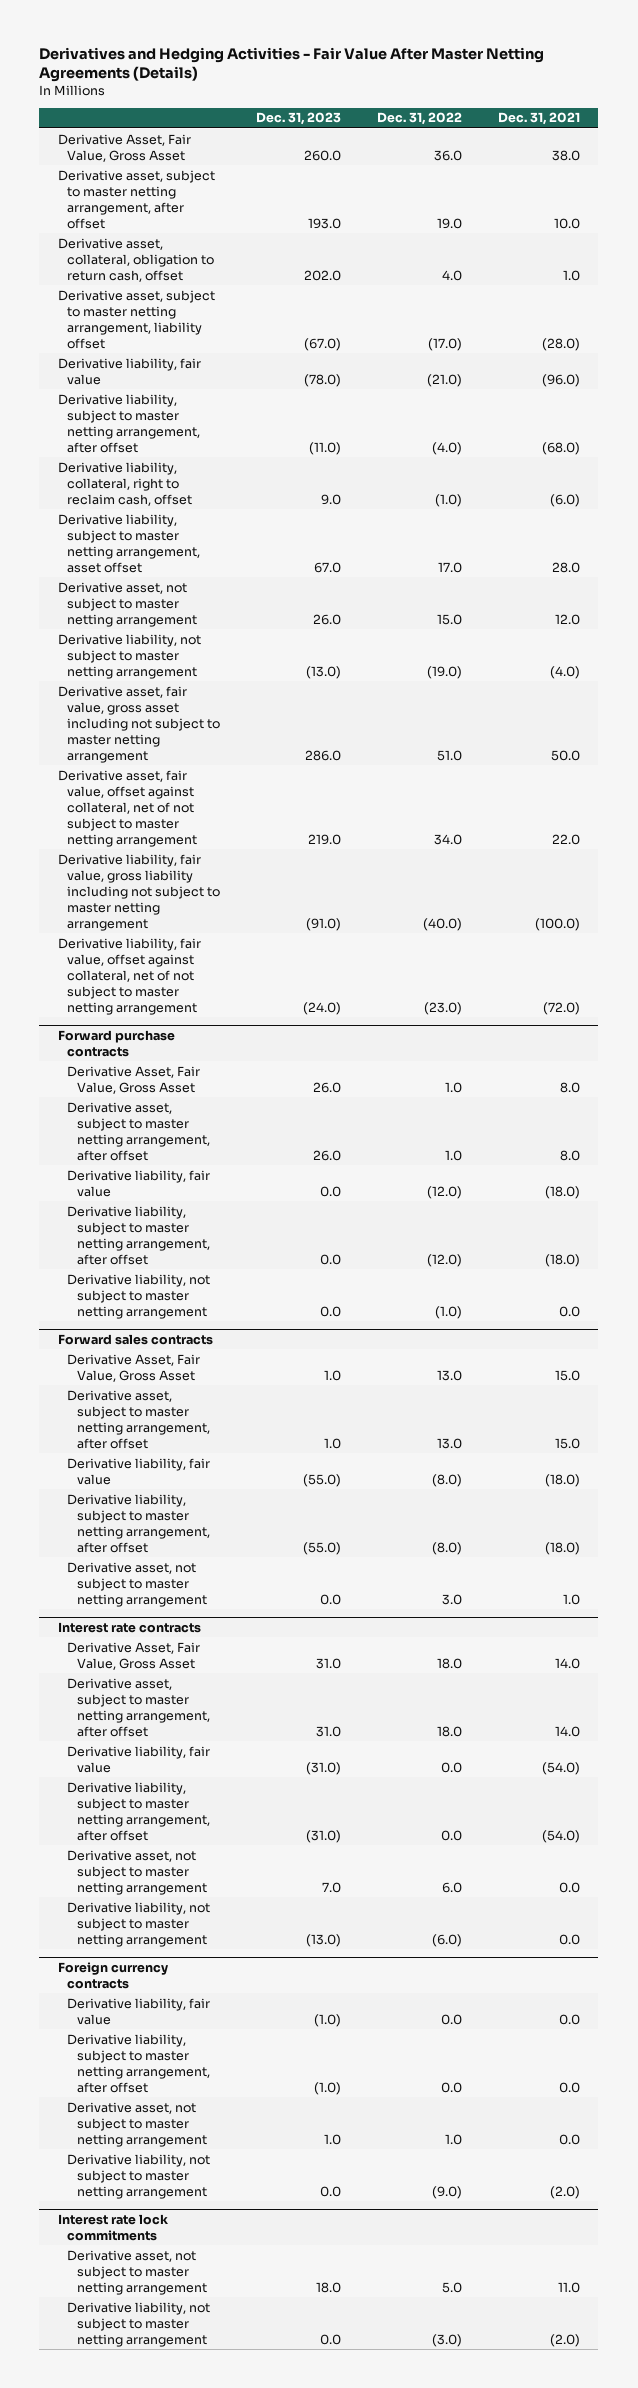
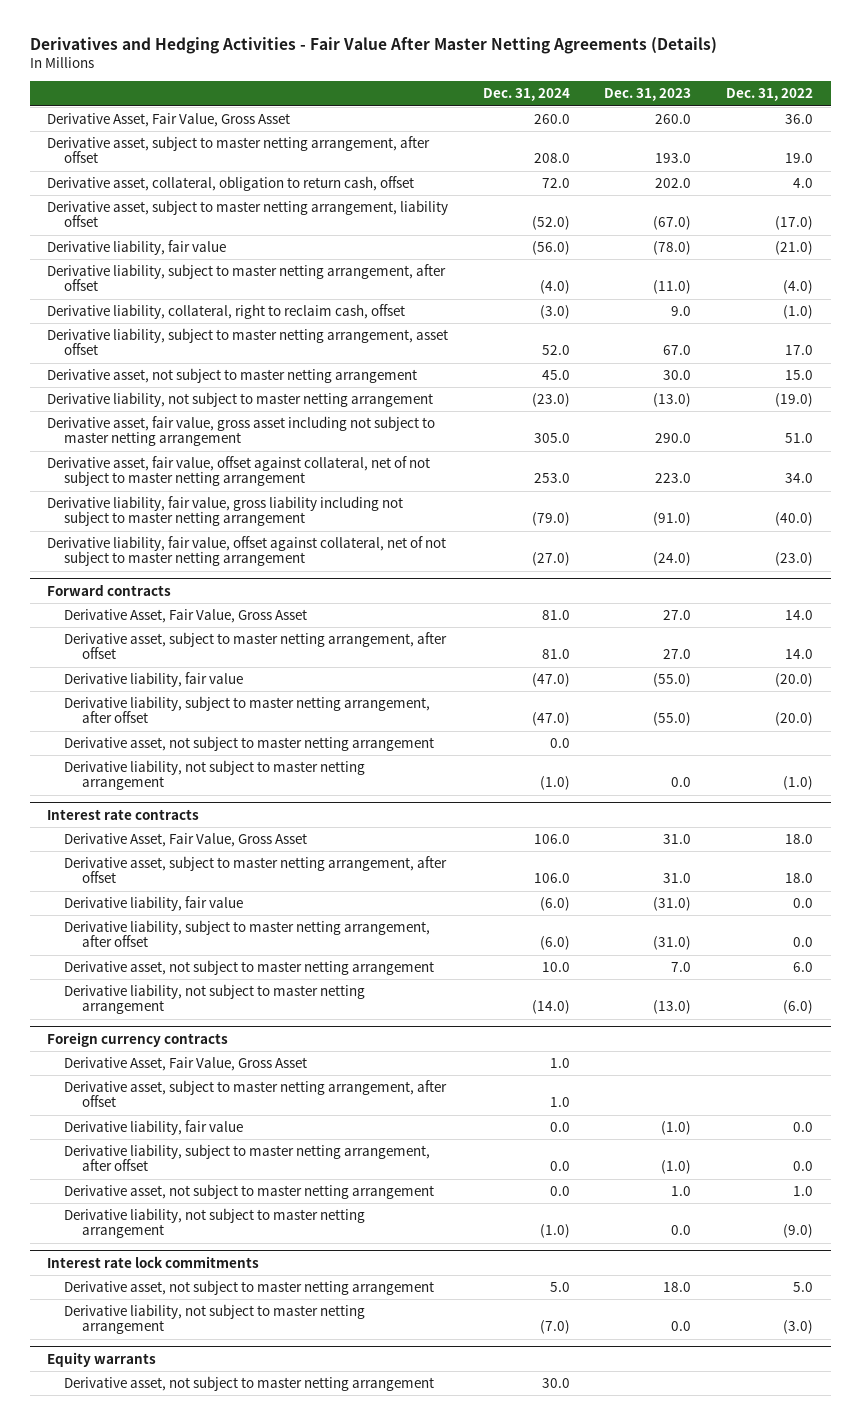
- | Dec. 31, 2023 | Dec. 31, 2022 | Dec. 31, 2021
+ | Dec. 31, 2024 | Dec. 31, 2023 | Dec. 31, 2022
- Derivative asset, not subject to master netting arrangement | 26.0 | 15.0 | 12.0
+ Derivative asset, not subject to master netting arrangement | 45.0 | 30.0 | 15.0
- Derivative asset, fair value, gross asset including not subject to master netting arrangement | 286.0 | 51.0 | 50.0
- Derivative asset, fair value, offset against collateral, net of not subject to master netting arrangement | 219.0 | 34.0 | 22.0
+ Derivative asset, fair value, gross asset including not subject to master netting arrangement | 305.0 | 290.0 | 51.0
+ Derivative asset, fair value, offset against collateral, net of not subject to master netting arrangement | 253.0 | 223.0 | 34.0
- Forward purchase contracts
- Derivative Asset, Fair Value, Gross Asset | 26.0 | 1.0 | 8.0
- Derivative asset, subject to master netting arrangement, after offset | 26.0 | 1.0 | 8.0
- Derivative liability, fair value | 0.0 | (12.0) | (18.0)
- Derivative liability, subject to master netting arrangement, after offset | 0.0 | (12.0) | (18.0)
+ Forward contracts
+ Derivative Asset, Fair Value, Gross Asset | 81.0 | 27.0 | 14.0
+ Derivative asset, subject to master netting arrangement, after offset | 81.0 | 27.0 | 14.0
+ Derivative liability, fair value | (47.0) | (55.0) | (20.0)
+ Derivative liability, subject to master netting arrangement, after offset | (47.0) | (55.0) | (20.0)
+ Derivative asset, not subject to master netting arrangement | 0.0 | |
- Forward sales contracts
- Derivative Asset, Fair Value, Gross Asset | 1.0 | 13.0 | 15.0
- Derivative asset, subject to master netting arrangement, after offset | 1.0 | 13.0 | 15.0
- Derivative liability, fair value | (55.0) | (8.0) | (18.0)
- Derivative liability, subject to master netting arrangement, after offset | (55.0) | (8.0) | (18.0)
- Derivative asset, not subject to master netting arrangement | 0.0 | 3.0 | 1.0
@ Foreign currency contracts
+ Derivative Asset, Fair Value, Gross Asset | 1.0 | |
+ Derivative asset, subject to master netting arrangement, after offset | 1.0 | |
+ Equity warrants
+ Derivative asset, not subject to master netting arrangement | 30.0 | |

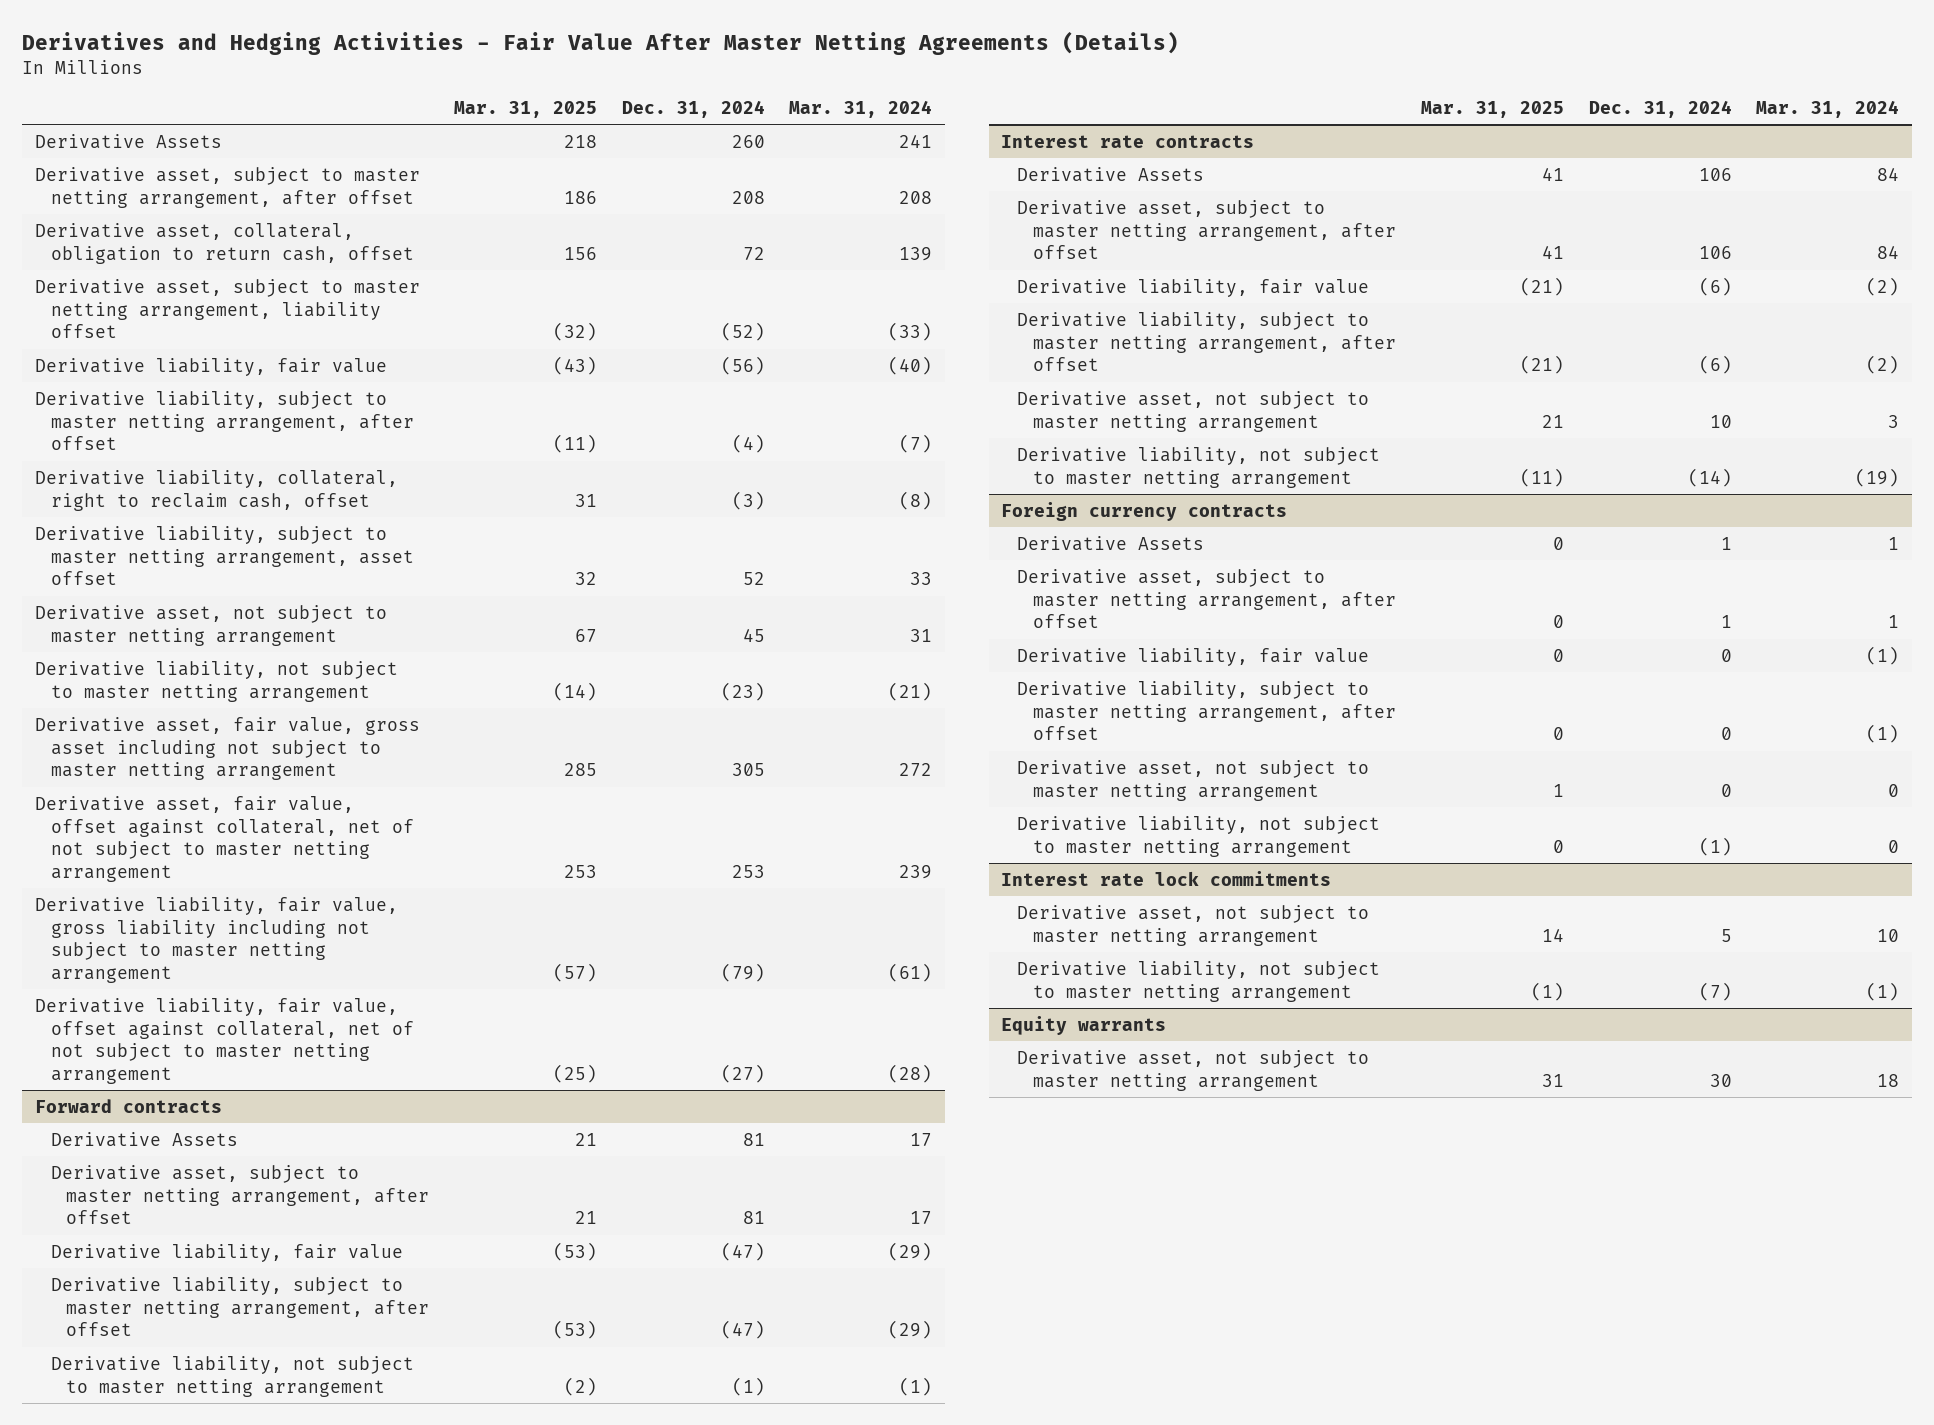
- | Dec. 31, 2024 | Dec. 31, 2023 | Dec. 31, 2022
+ | Mar. 31, 2025 | Dec. 31, 2024 | Mar. 31, 2024
- Derivative Asset, Fair Value, Gross Asset | 260.0 | 260.0 | 36.0
- Derivative asset, subject to master netting arrangement, after offset | 208.0 | 193.0 | 19.0
- Derivative asset, collateral, obligation to return cash, offset | 72.0 | 202.0 | 4.0
- Derivative asset, subject to master netting arrangement, liability offset | (52.0) | (67.0) | (17.0)
- Derivative liability, fair value | (56.0) | (78.0) | (21.0)
- Derivative liability, subject to master netting arrangement, after offset | (4.0) | (11.0) | (4.0)
- Derivative liability, collateral, right to reclaim cash, offset | (3.0) | 9.0 | (1.0)
- Derivative liability, subject to master netting arrangement, asset offset | 52.0 | 67.0 | 17.0
- Derivative asset, not subject to master netting arrangement | 45.0 | 30.0 | 15.0
- Derivative liability, not subject to master netting arrangement | (23.0) | (13.0) | (19.0)
- Derivative asset, fair value, gross asset including not subject to master netting arrangement | 305.0 | 290.0 | 51.0
- Derivative asset, fair value, offset against collateral, net of not subject to master netting arrangement | 253.0 | 223.0 | 34.0
- Derivative liability, fair value, gross liability including not subject to master netting arrangement | (79.0) | (91.0) | (40.0)
- Derivative liability, fair value, offset against collateral, net of not subject to master netting arrangement | (27.0) | (24.0) | (23.0)
+ Derivative Assets | 218 | 260 | 241
+ Derivative asset, subject to master netting arrangement, after offset | 186 | 208 | 208
+ Derivative asset, collateral, obligation to return cash, offset | 156 | 72 | 139
+ Derivative asset, subject to master netting arrangement, liability offset | (32) | (52) | (33)
+ Derivative liability, fair value | (43) | (56) | (40)
+ Derivative liability, subject to master netting arrangement, after offset | (11) | (4) | (7)
+ Derivative liability, collateral, right to reclaim cash, offset | 31 | (3) | (8)
+ Derivative liability, subject to master netting arrangement, asset offset | 32 | 52 | 33
+ Derivative asset, not subject to master netting arrangement | 67 | 45 | 31
+ Derivative liability, not subject to master netting arrangement | (14) | (23) | (21)
+ Derivative asset, fair value, gross asset including not subject to master netting arrangement | 285 | 305 | 272
+ Derivative asset, fair value, offset against collateral, net of not subject to master netting arrangement | 253 | 253 | 239
+ Derivative liability, fair value, gross liability including not subject to master netting arrangement | (57) | (79) | (61)
+ Derivative liability, fair value, offset against collateral, net of not subject to master netting arrangement | (25) | (27) | (28)
@ Forward contracts
- Derivative Asset, Fair Value, Gross Asset | 81.0 | 27.0 | 14.0
- Derivative asset, subject to master netting arrangement, after offset | 81.0 | 27.0 | 14.0
- Derivative liability, fair value | (47.0) | (55.0) | (20.0)
- Derivative liability, subject to master netting arrangement, after offset | (47.0) | (55.0) | (20.0)
- Derivative asset, not subject to master netting arrangement | 0.0 | |
- Derivative liability, not subject to master netting arrangement | (1.0) | 0.0 | (1.0)
+ Derivative Assets | 21 | 81 | 17
+ Derivative asset, subject to master netting arrangement, after offset | 21 | 81 | 17
+ Derivative liability, fair value | (53) | (47) | (29)
+ Derivative liability, subject to master netting arrangement, after offset | (53) | (47) | (29)
+ Derivative liability, not subject to master netting arrangement | (2) | (1) | (1)
@ Interest rate contracts
- Derivative Asset, Fair Value, Gross Asset | 106.0 | 31.0 | 18.0
- Derivative asset, subject to master netting arrangement, after offset | 106.0 | 31.0 | 18.0
- Derivative liability, fair value | (6.0) | (31.0) | 0.0
- Derivative liability, subject to master netting arrangement, after offset | (6.0) | (31.0) | 0.0
- Derivative asset, not subject to master netting arrangement | 10.0 | 7.0 | 6.0
- Derivative liability, not subject to master netting arrangement | (14.0) | (13.0) | (6.0)
+ Derivative Assets | 41 | 106 | 84
+ Derivative asset, subject to master netting arrangement, after offset | 41 | 106 | 84
+ Derivative liability, fair value | (21) | (6) | (2)
+ Derivative liability, subject to master netting arrangement, after offset | (21) | (6) | (2)
+ Derivative asset, not subject to master netting arrangement | 21 | 10 | 3
+ Derivative liability, not subject to master netting arrangement | (11) | (14) | (19)
@ Foreign currency contracts
- Derivative Asset, Fair Value, Gross Asset | 1.0 | |
- Derivative asset, subject to master netting arrangement, after offset | 1.0 | |
- Derivative liability, fair value | 0.0 | (1.0) | 0.0
- Derivative liability, subject to master netting arrangement, after offset | 0.0 | (1.0) | 0.0
- Derivative asset, not subject to master netting arrangement | 0.0 | 1.0 | 1.0
- Derivative liability, not subject to master netting arrangement | (1.0) | 0.0 | (9.0)
+ Derivative Assets | 0 | 1 | 1
+ Derivative asset, subject to master netting arrangement, after offset | 0 | 1 | 1
+ Derivative liability, fair value | 0 | 0 | (1)
+ Derivative liability, subject to master netting arrangement, after offset | 0 | 0 | (1)
+ Derivative asset, not subject to master netting arrangement | 1 | 0 | 0
+ Derivative liability, not subject to master netting arrangement | 0 | (1) | 0
@ Interest rate lock commitments
- Derivative asset, not subject to master netting arrangement | 5.0 | 18.0 | 5.0
- Derivative liability, not subject to master netting arrangement | (7.0) | 0.0 | (3.0)
+ Derivative asset, not subject to master netting arrangement | 14 | 5 | 10
+ Derivative liability, not subject to master netting arrangement | (1) | (7) | (1)
@ Equity warrants
- Derivative asset, not subject to master netting arrangement | 30.0 | |
+ Derivative asset, not subject to master netting arrangement | 31 | 30 | 18

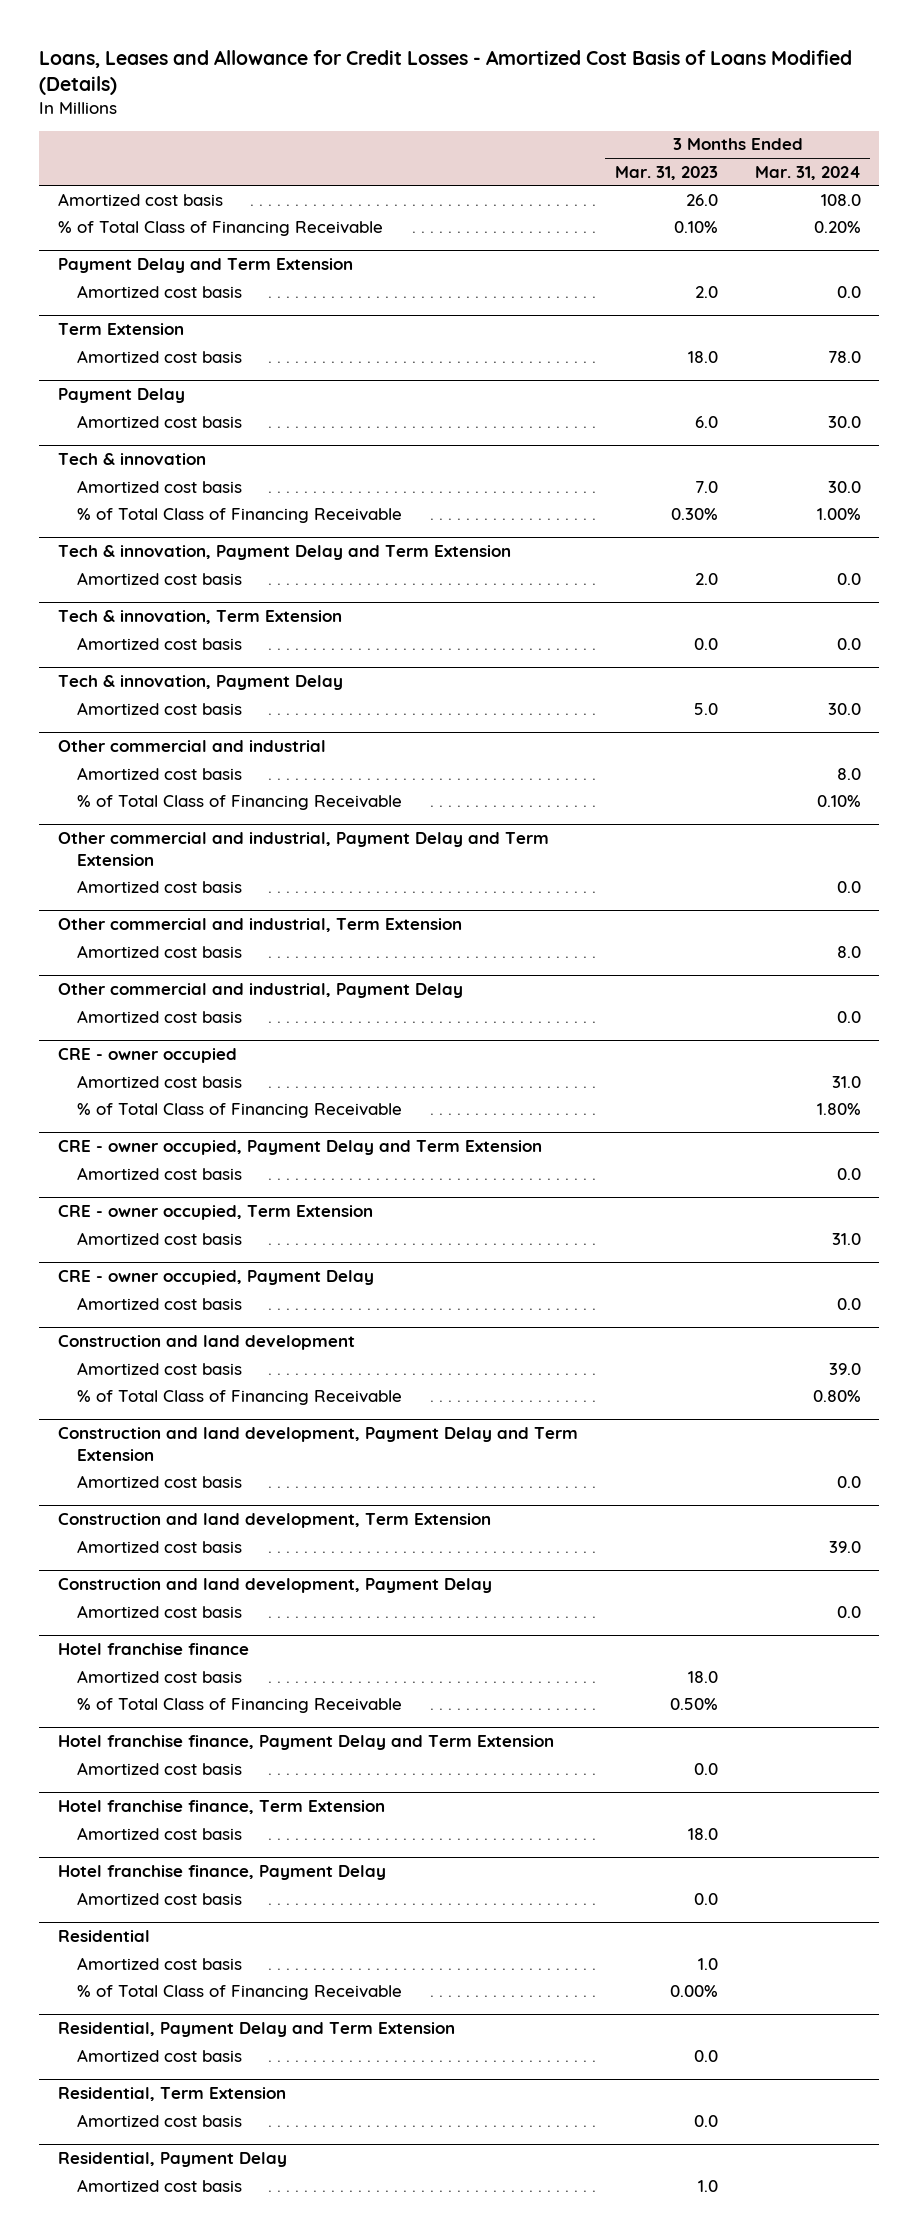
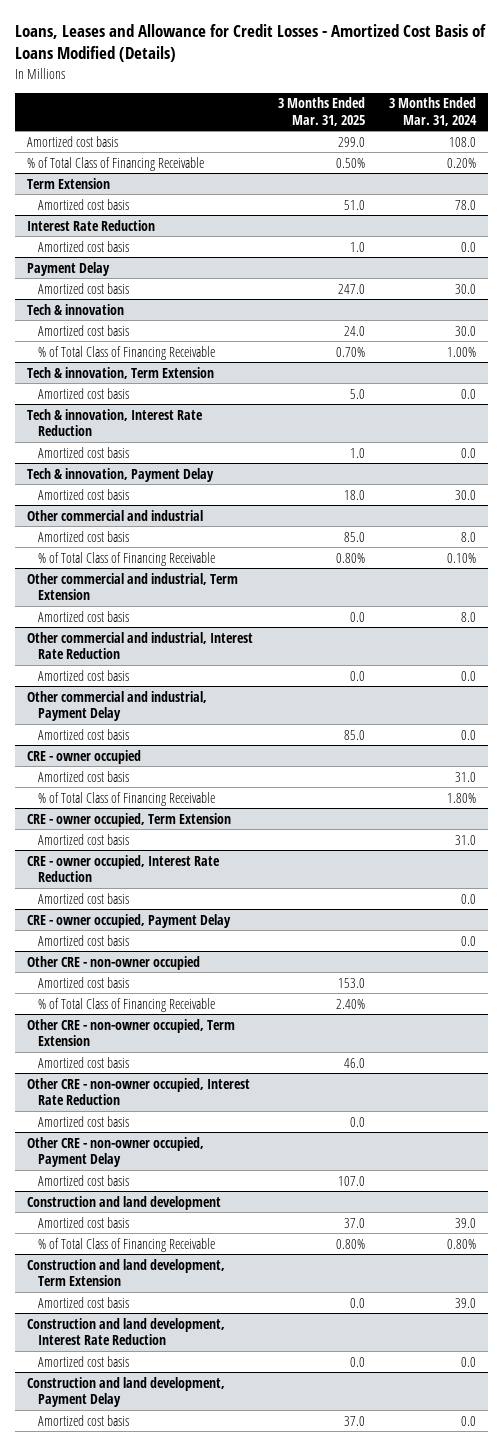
- | 3 Months Ended Mar. 31, 2023 | 3 Months Ended Mar. 31, 2024
+ | 3 Months Ended Mar. 31, 2025 | 3 Months Ended Mar. 31, 2024
- Payment Delay and Term Extension
- Amortized cost basis | 2.0 | 0.0
+ Interest Rate Reduction
+ Amortized cost basis | 1.0 | 0.0
- Tech & innovation, Payment Delay and Term Extension
- Amortized cost basis | 2.0 | 0.0
+ Tech & innovation, Interest Rate Reduction
+ Amortized cost basis | 1.0 | 0.0
- Other commercial and industrial, Payment Delay and Term Extension
- Amortized cost basis | | 0.0
+ Other commercial and industrial, Interest Rate Reduction
+ Amortized cost basis | 0.0 | 0.0
- CRE - owner occupied, Payment Delay and Term Extension
- Amortized cost basis | | 0.0
+ CRE - owner occupied, Interest Rate Reduction
+ Amortized cost basis | | 0.0
+ Other CRE - non-owner occupied
+ Amortized cost basis | 153.0 |
+ % of Total Class of Financing Receivable | 2.40% |
+ Other CRE - non-owner occupied, Term Extension
+ Amortized cost basis | 46.0 |
+ Other CRE - non-owner occupied, Interest Rate Reduction
+ Amortized cost basis | 0.0 |
+ Other CRE - non-owner occupied, Payment Delay
+ Amortized cost basis | 107.0 |
- Construction and land development, Payment Delay and Term Extension
- Amortized cost basis | | 0.0
+ Construction and land development, Interest Rate Reduction
+ Amortized cost basis | 0.0 | 0.0
- Hotel franchise finance
- Amortized cost basis | 18.0 |
- % of Total Class of Financing Receivable | 0.50% |
- Hotel franchise finance, Payment Delay and Term Extension
- Amortized cost basis | 0.0 |
- Hotel franchise finance, Term Extension
- Amortized cost basis | 18.0 |
- Hotel franchise finance, Payment Delay
- Amortized cost basis | 0.0 |
- Residential
- Amortized cost basis | 1.0 |
- % of Total Class of Financing Receivable | 0.00% |
- Residential, Payment Delay and Term Extension
- Amortized cost basis | 0.0 |
- Residential, Term Extension
- Amortized cost basis | 0.0 |
- Residential, Payment Delay
- Amortized cost basis | 1.0 |

